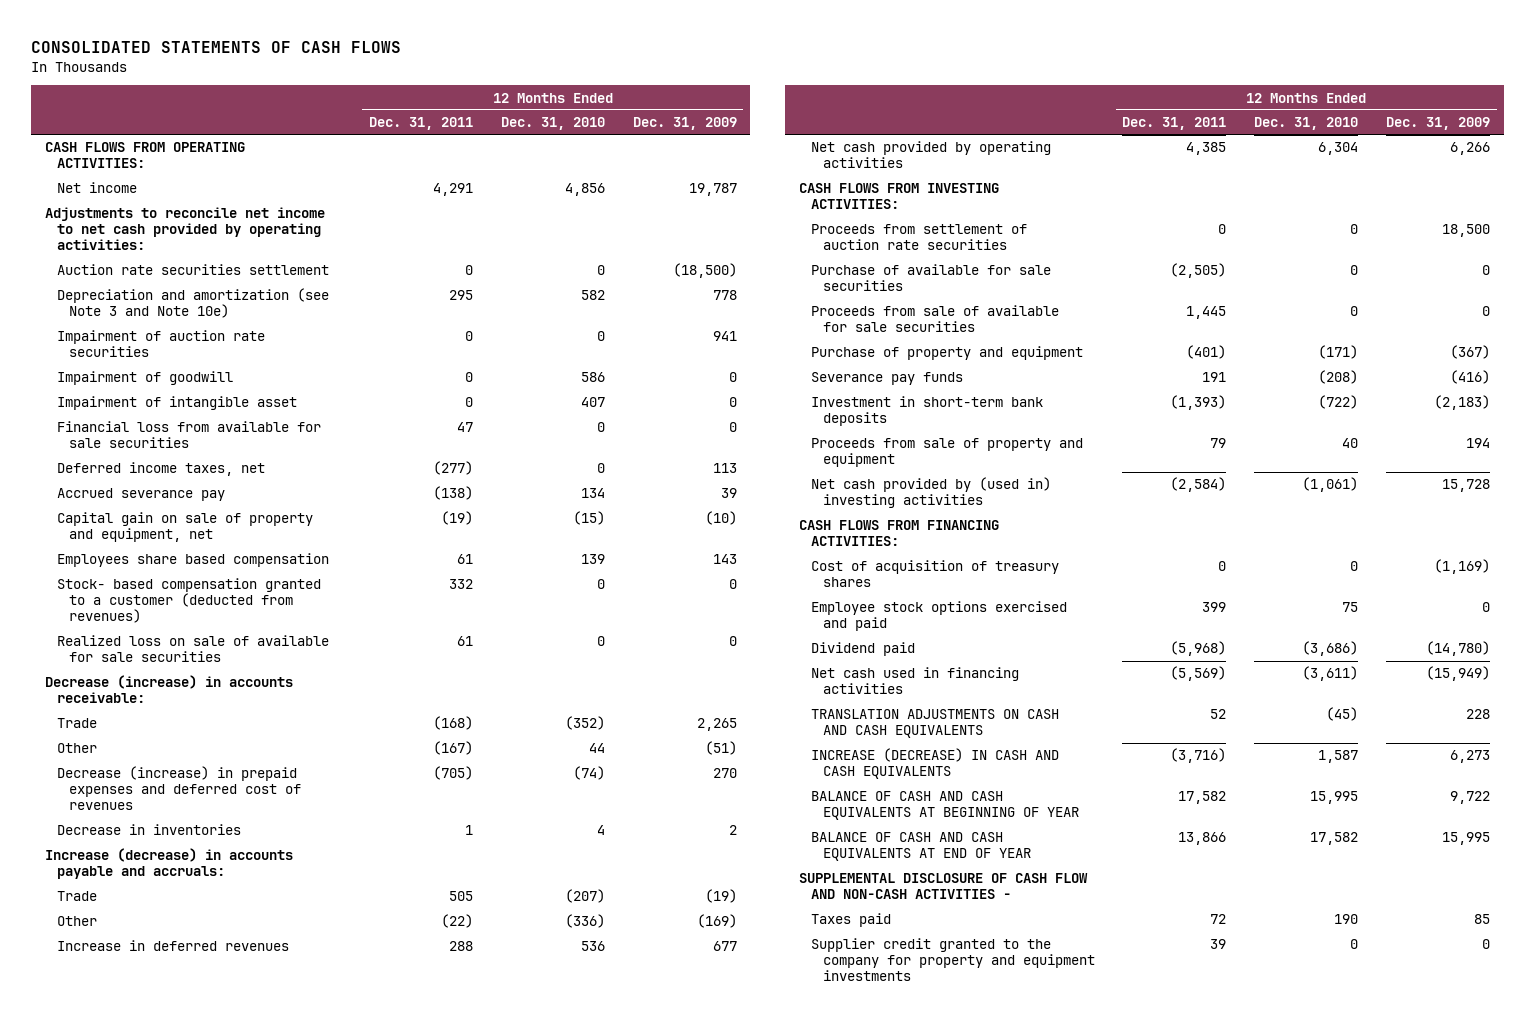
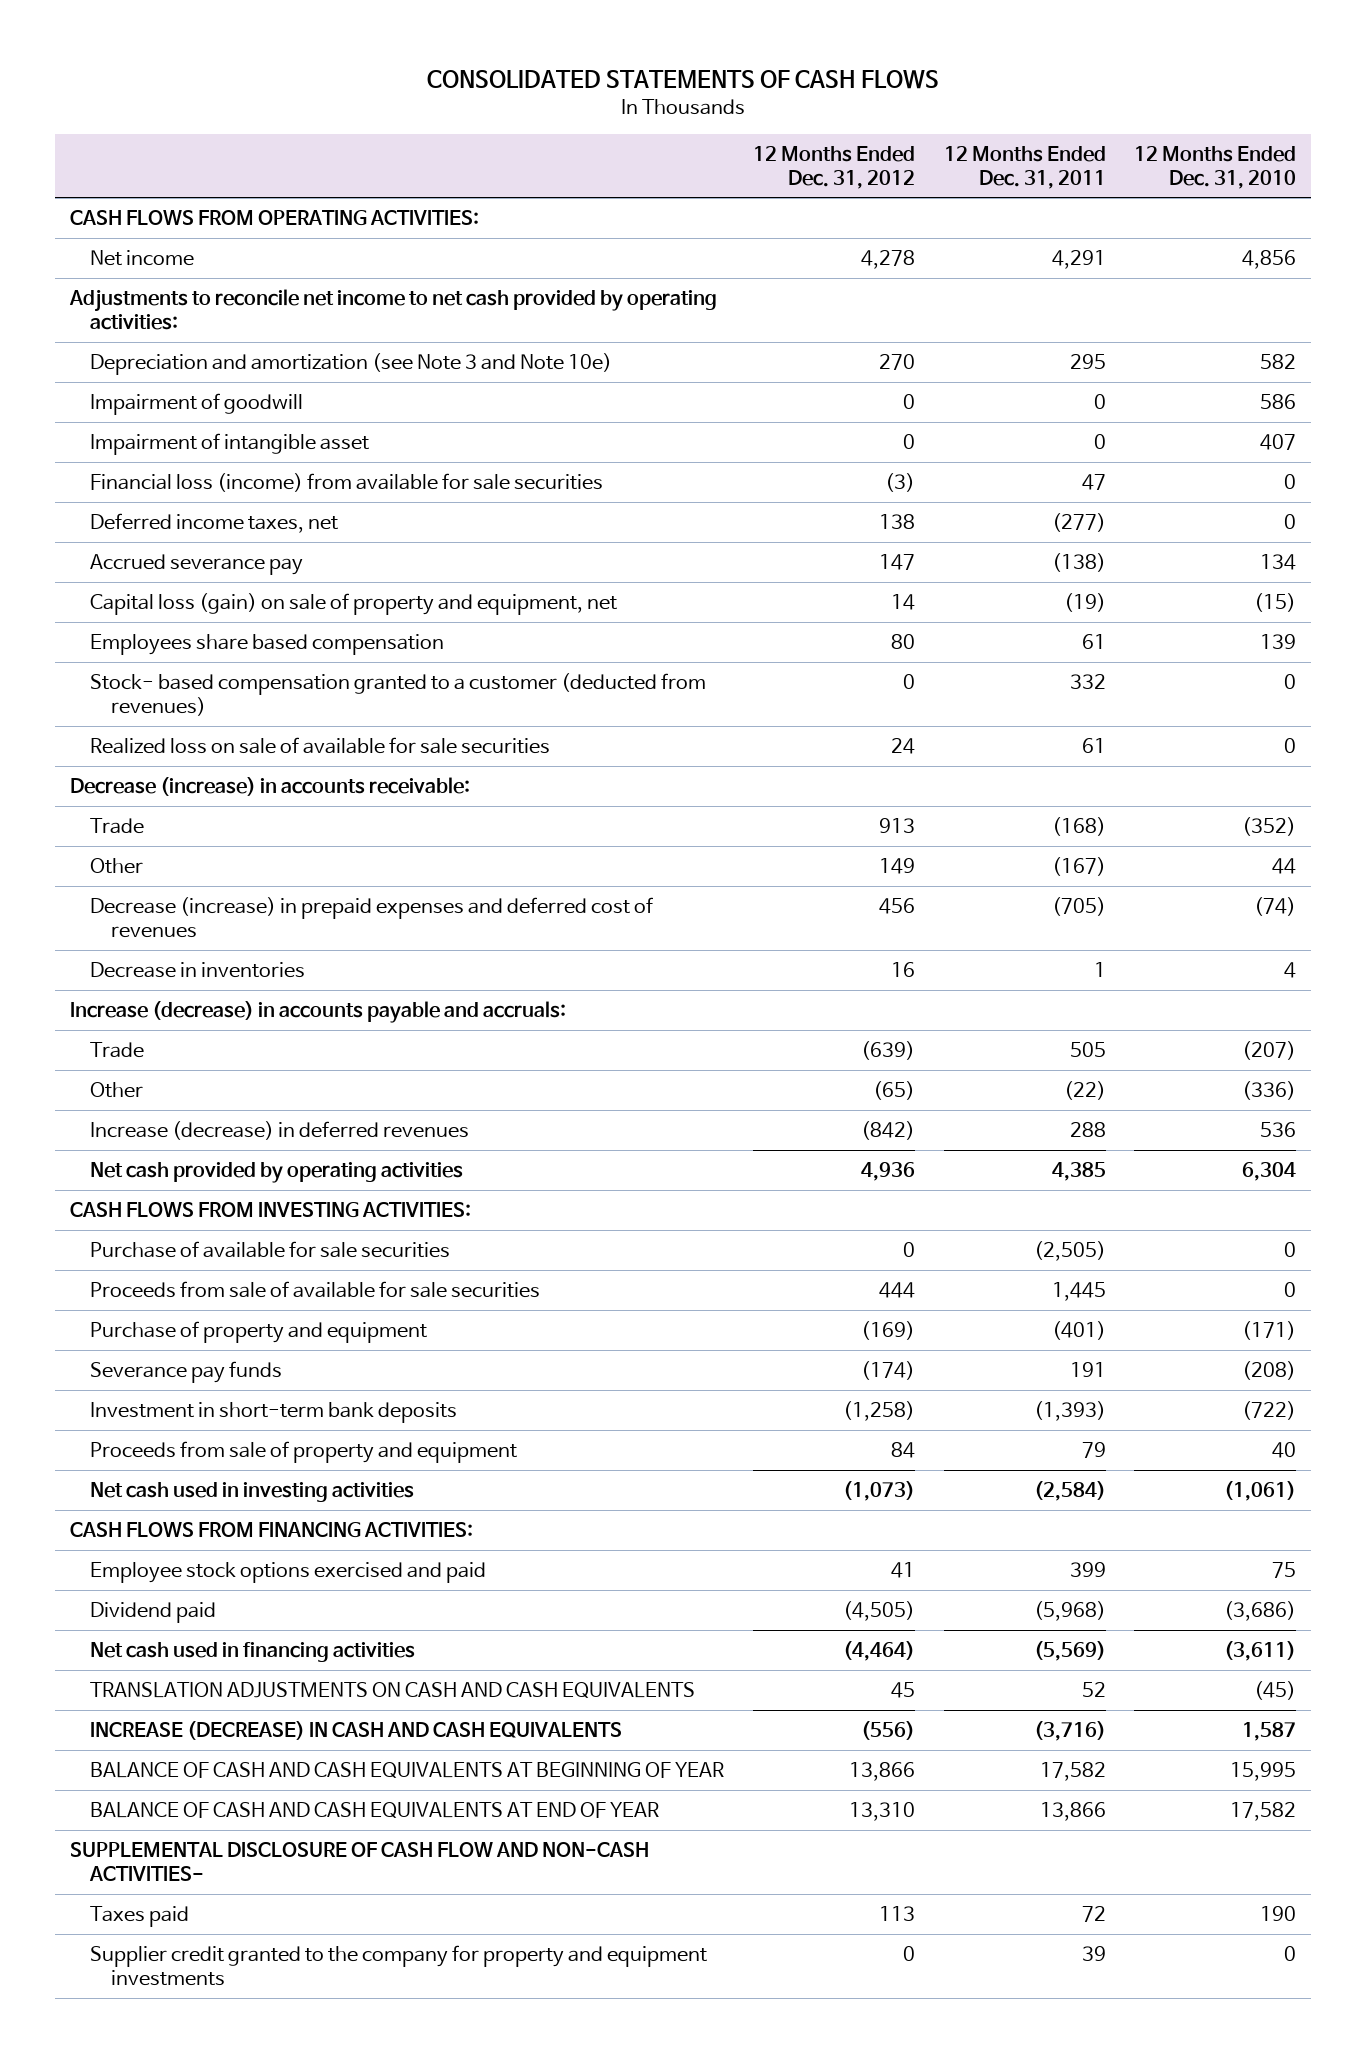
- | 12 Months Ended Dec. 31, 2011 | 12 Months Ended Dec. 31, 2010 | 12 Months Ended Dec. 31, 2009
+ | 12 Months Ended Dec. 31, 2012 | 12 Months Ended Dec. 31, 2011 | 12 Months Ended Dec. 31, 2010
- Auction rate securities settlement | 0 | 0 | (18,500)
- Impairment of auction rate securities | 0 | 0 | 941
- Financial loss from available for sale securities | 47 | 0 | 0
+ Financial loss (income) from available for sale securities | (3) | 47 | 0
- Capital gain on sale of property and equipment, net | (19) | (15) | (10)
+ Capital loss (gain) on sale of property and equipment, net | 14 | (19) | (15)
- Increase in deferred revenues | 288 | 536 | 677
+ Increase (decrease) in deferred revenues | (842) | 288 | 536
- Proceeds from settlement of auction rate securities | 0 | 0 | 18,500
- Net cash provided by (used in) investing activities | (2,584) | (1,061) | 15,728
+ Net cash used in investing activities | (1,073) | (2,584) | (1,061)
- Cost of acquisition of treasury shares | 0 | 0 | (1,169)
- SUPPLEMENTAL DISCLOSURE OF CASH FLOW AND NON-CASH ACTIVITIES -
+ SUPPLEMENTAL DISCLOSURE OF CASH FLOW AND NON-CASH ACTIVITIES-

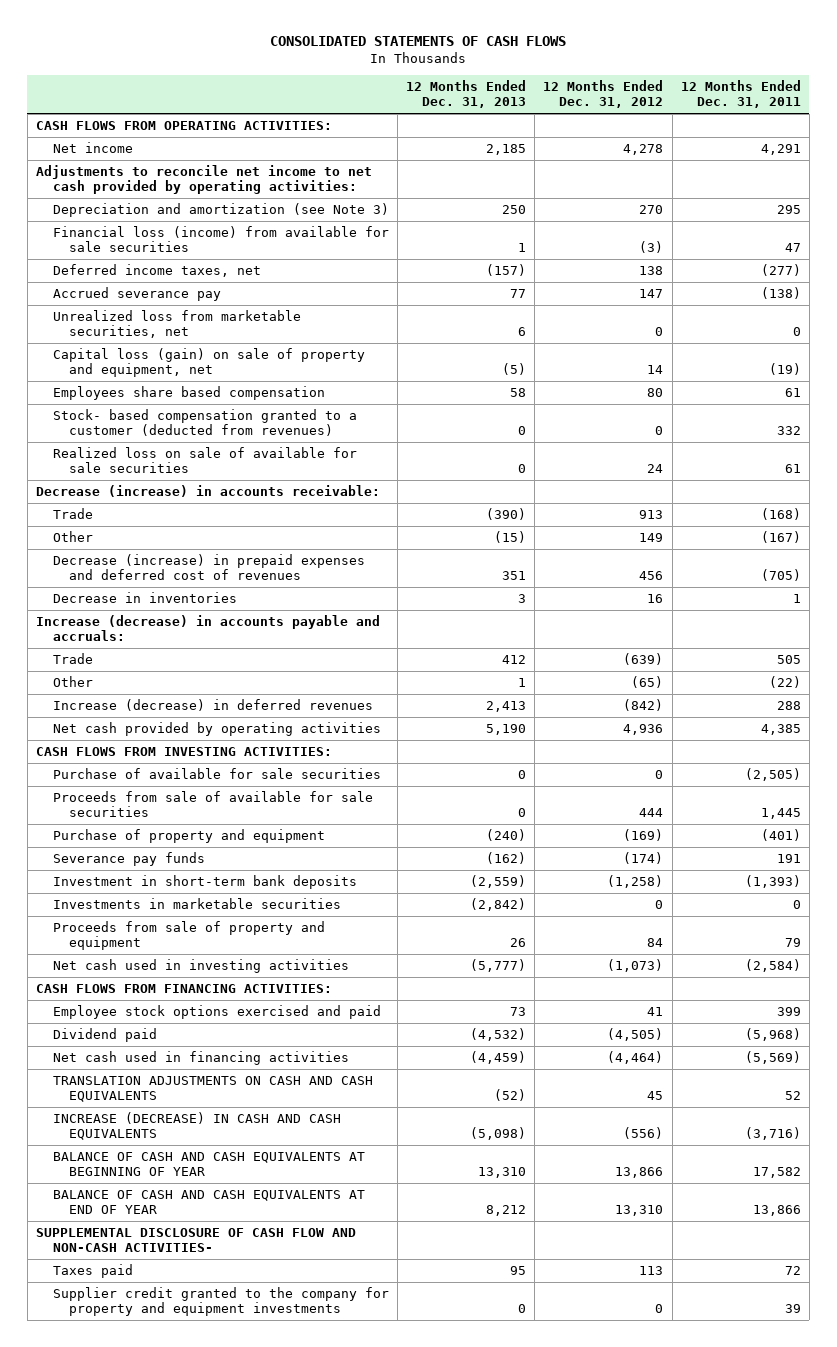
- | 12 Months Ended Dec. 31, 2012 | 12 Months Ended Dec. 31, 2011 | 12 Months Ended Dec. 31, 2010
+ | 12 Months Ended Dec. 31, 2013 | 12 Months Ended Dec. 31, 2012 | 12 Months Ended Dec. 31, 2011
- Depreciation and amortization (see Note 3 and Note 10e) | 270 | 295 | 582
- Impairment of goodwill | 0 | 0 | 586
- Impairment of intangible asset | 0 | 0 | 407
+ Depreciation and amortization (see Note 3) | 250 | 270 | 295
+ Unrealized loss from marketable securities, net | 6 | 0 | 0
+ Investments in marketable securities | (2,842) | 0 | 0

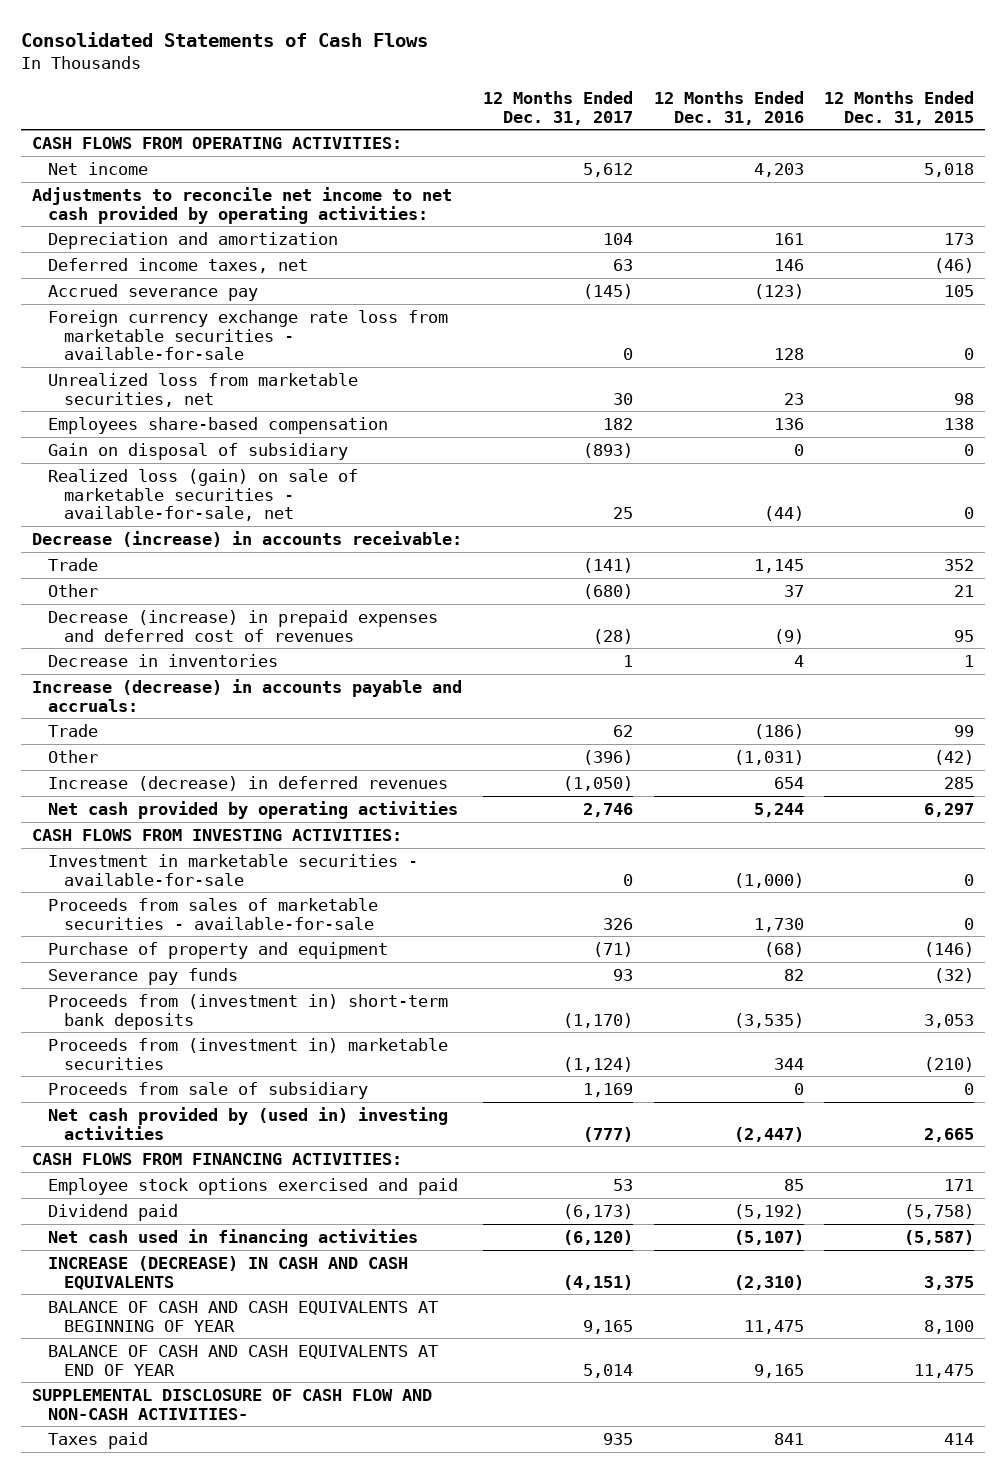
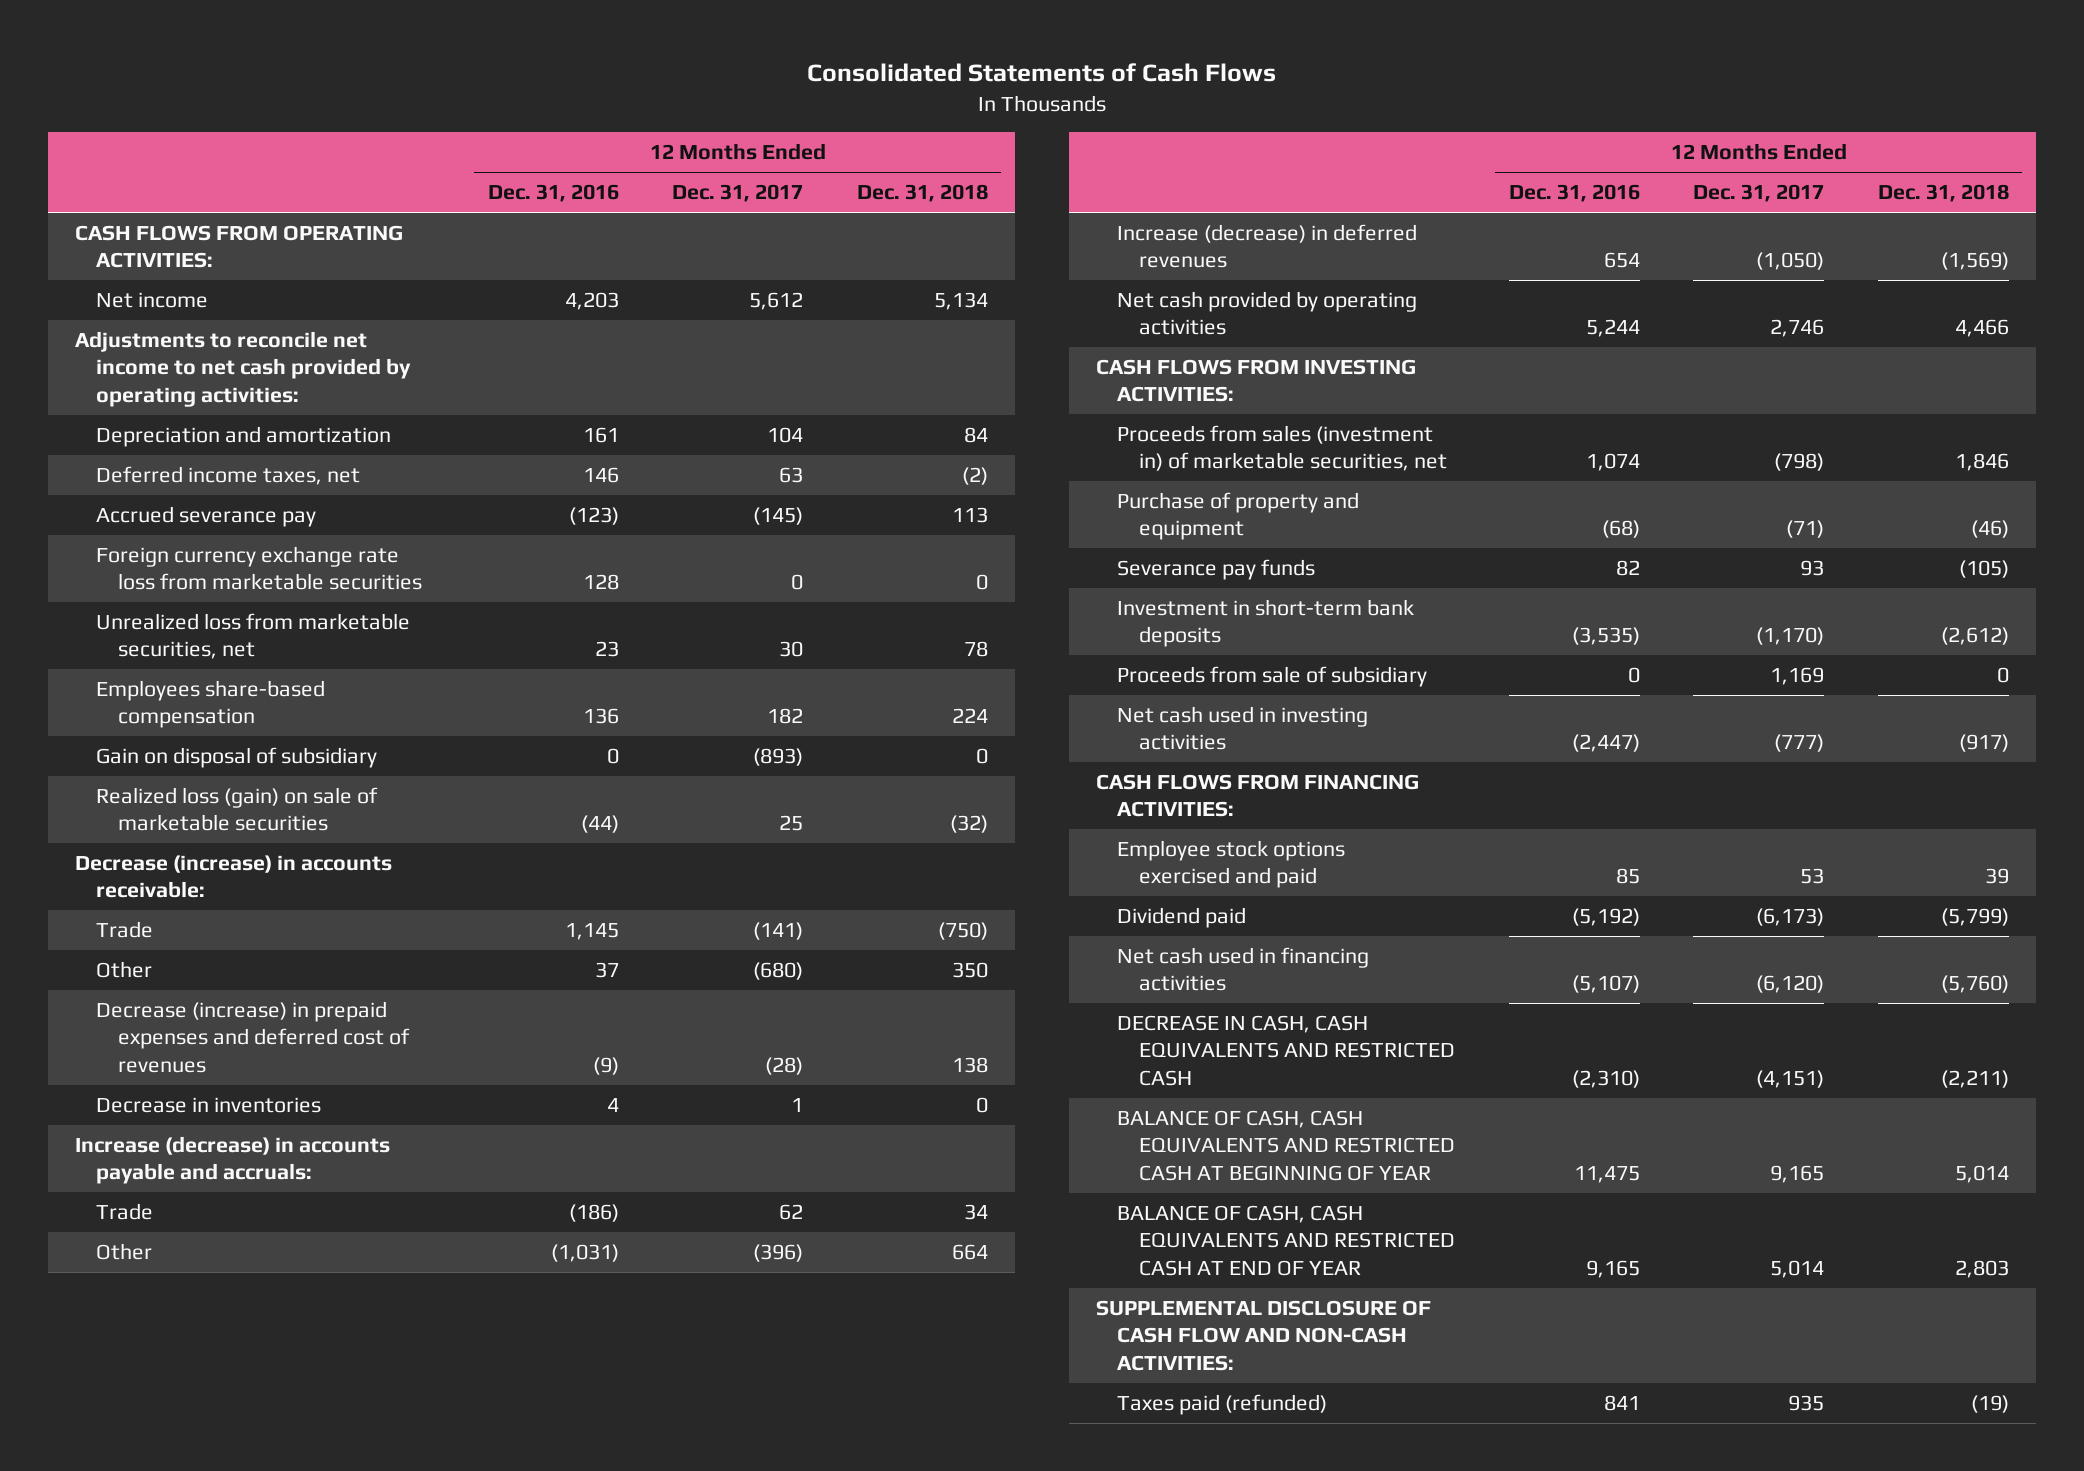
- | 12 Months Ended Dec. 31, 2017 | 12 Months Ended Dec. 31, 2016 | 12 Months Ended Dec. 31, 2015
+ | 12 Months Ended Dec. 31, 2016 | 12 Months Ended Dec. 31, 2017 | 12 Months Ended Dec. 31, 2018
- Foreign currency exchange rate loss from marketable securities - available-for-sale | 0 | 128 | 0
+ Foreign currency exchange rate loss from marketable securities | 128 | 0 | 0
- Realized loss (gain) on sale of marketable securities - available-for-sale, net | 25 | (44) | 0
+ Realized loss (gain) on sale of marketable securities | (44) | 25 | (32)
- Investment in marketable securities - available-for-sale | 0 | (1,000) | 0
- Proceeds from sales of marketable securities - available-for-sale | 326 | 1,730 | 0
+ Proceeds from sales (investment in) of marketable securities, net | 1,074 | (798) | 1,846
- Proceeds from (investment in) short-term bank deposits | (1,170) | (3,535) | 3,053
- Proceeds from (investment in) marketable securities | (1,124) | 344 | (210)
+ Investment in short-term bank deposits | (3,535) | (1,170) | (2,612)
- Net cash provided by (used in) investing activities | (777) | (2,447) | 2,665
+ Net cash used in investing activities | (2,447) | (777) | (917)
- INCREASE (DECREASE) IN CASH AND CASH EQUIVALENTS | (4,151) | (2,310) | 3,375
- BALANCE OF CASH AND CASH EQUIVALENTS AT BEGINNING OF YEAR | 9,165 | 11,475 | 8,100
- BALANCE OF CASH AND CASH EQUIVALENTS AT END OF YEAR | 5,014 | 9,165 | 11,475
- SUPPLEMENTAL DISCLOSURE OF CASH FLOW AND NON-CASH ACTIVITIES-
- Taxes paid | 935 | 841 | 414
+ DECREASE IN CASH, CASH EQUIVALENTS AND RESTRICTED CASH | (2,310) | (4,151) | (2,211)
+ BALANCE OF CASH, CASH EQUIVALENTS AND RESTRICTED CASH AT BEGINNING OF YEAR | 11,475 | 9,165 | 5,014
+ BALANCE OF CASH, CASH EQUIVALENTS AND RESTRICTED CASH AT END OF YEAR | 9,165 | 5,014 | 2,803
+ SUPPLEMENTAL DISCLOSURE OF CASH FLOW AND NON-CASH ACTIVITIES:
+ Taxes paid (refunded) | 841 | 935 | (19)

